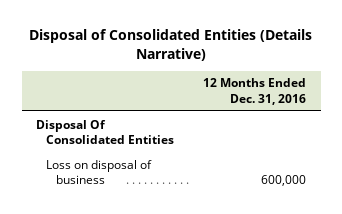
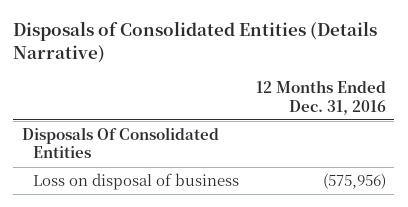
- Disposal of Consolidated Entities (Details Narrative)
+ Disposals of Consolidated Entities (Details Narrative)
- Disposal Of Consolidated Entities
- Loss on disposal of business | 600,000
+ Disposals Of Consolidated Entities
+ Loss on disposal of business | (575,956)

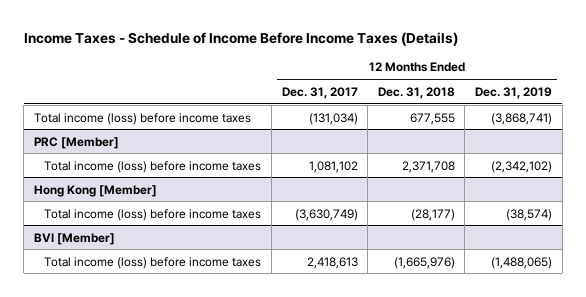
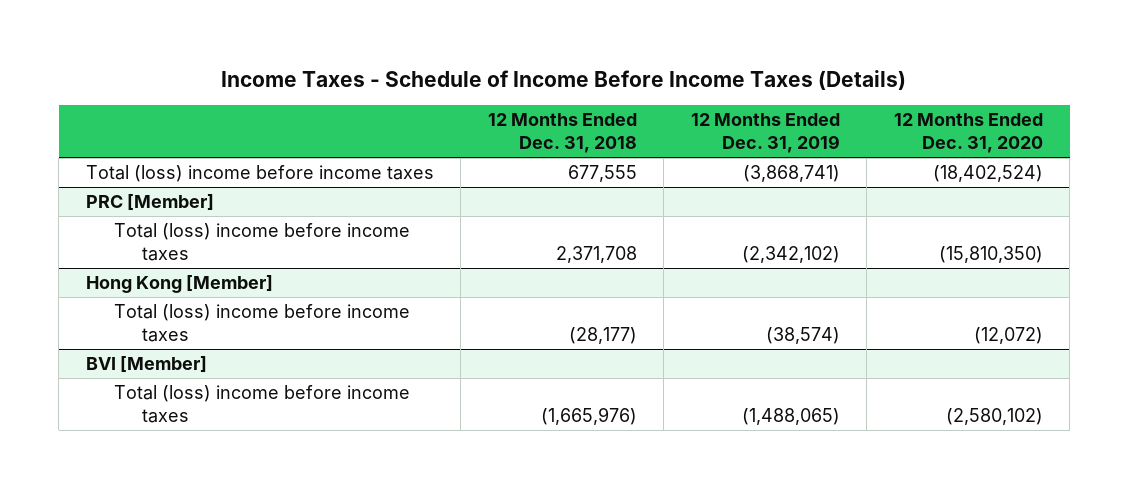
- | 12 Months Ended Dec. 31, 2017 | 12 Months Ended Dec. 31, 2018 | 12 Months Ended Dec. 31, 2019
+ | 12 Months Ended Dec. 31, 2018 | 12 Months Ended Dec. 31, 2019 | 12 Months Ended Dec. 31, 2020
- Total income (loss) before income taxes | (131,034) | 677,555 | (3,868,741)
+ Total (loss) income before income taxes | 677,555 | (3,868,741) | (18,402,524)
@ PRC [Member]
- Total income (loss) before income taxes | 1,081,102 | 2,371,708 | (2,342,102)
+ Total (loss) income before income taxes | 2,371,708 | (2,342,102) | (15,810,350)
@ Hong Kong [Member]
- Total income (loss) before income taxes | (3,630,749) | (28,177) | (38,574)
+ Total (loss) income before income taxes | (28,177) | (38,574) | (12,072)
@ BVI [Member]
- Total income (loss) before income taxes | 2,418,613 | (1,665,976) | (1,488,065)
+ Total (loss) income before income taxes | (1,665,976) | (1,488,065) | (2,580,102)

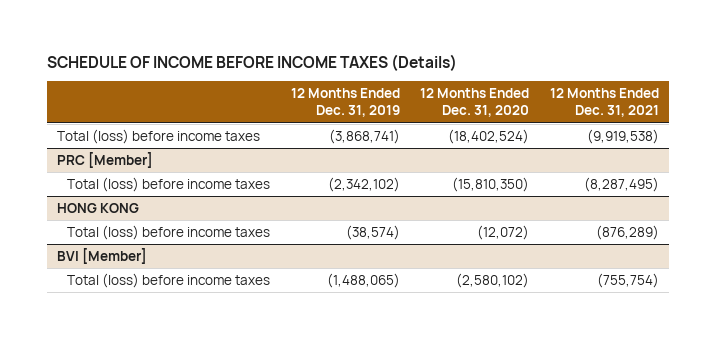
- Income Taxes - Schedule of Income Before Income Taxes (Details)
+ SCHEDULE OF INCOME BEFORE INCOME TAXES (Details)
- | 12 Months Ended Dec. 31, 2018 | 12 Months Ended Dec. 31, 2019 | 12 Months Ended Dec. 31, 2020
+ | 12 Months Ended Dec. 31, 2019 | 12 Months Ended Dec. 31, 2020 | 12 Months Ended Dec. 31, 2021
- Total (loss) income before income taxes | 677,555 | (3,868,741) | (18,402,524)
+ Total (loss) before income taxes | (3,868,741) | (18,402,524) | (9,919,538)
@ PRC [Member]
- Total (loss) income before income taxes | 2,371,708 | (2,342,102) | (15,810,350)
- Hong Kong [Member]
- Total (loss) income before income taxes | (28,177) | (38,574) | (12,072)
@ PRC [Member]
+ Total (loss) before income taxes | (2,342,102) | (15,810,350) | (8,287,495)
+ HONG KONG
+ Total (loss) before income taxes | (38,574) | (12,072) | (876,289)
@ BVI [Member]
- Total (loss) income before income taxes | (1,665,976) | (1,488,065) | (2,580,102)
+ Total (loss) before income taxes | (1,488,065) | (2,580,102) | (755,754)

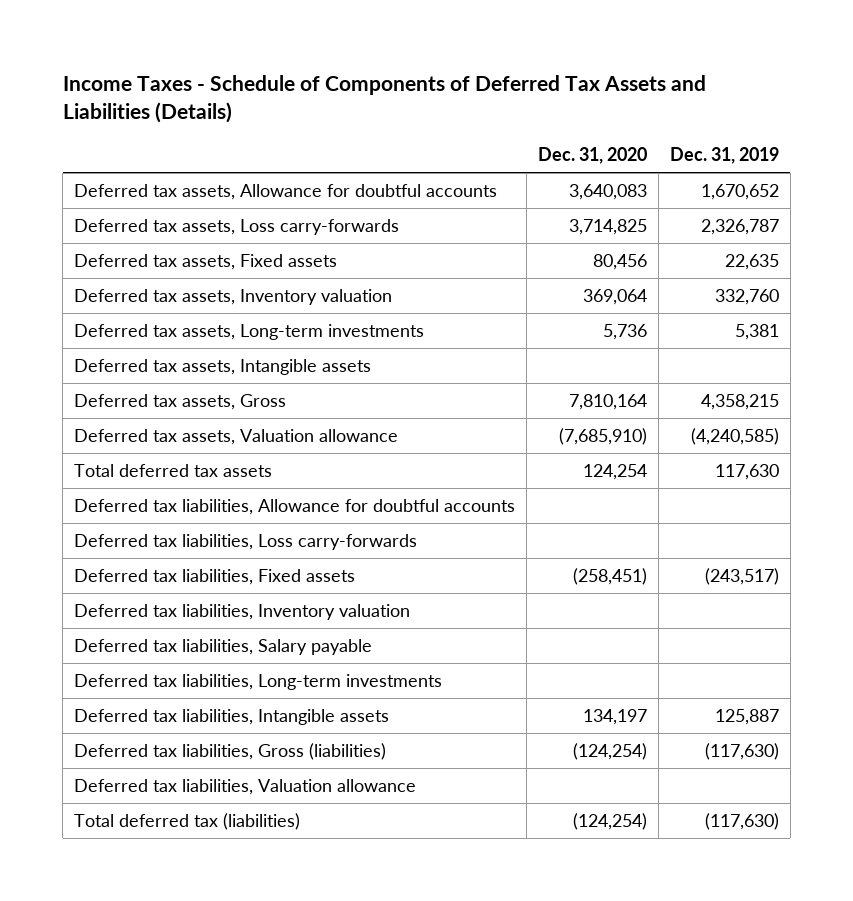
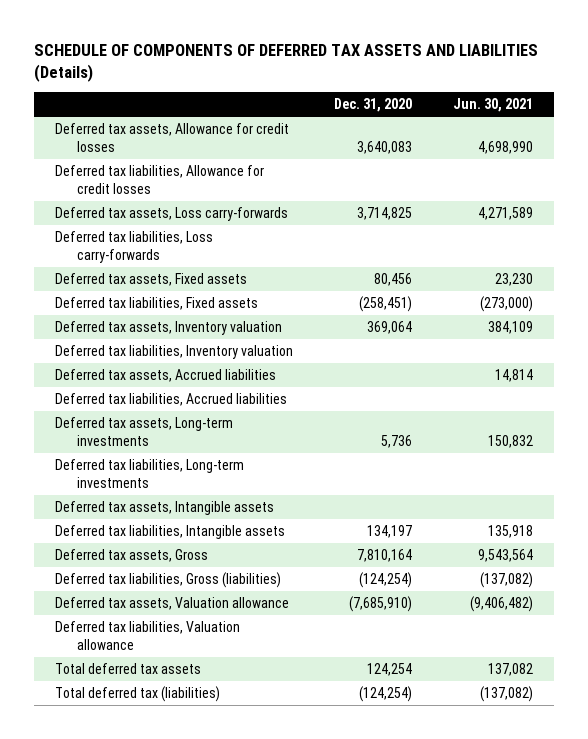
- Income Taxes - Schedule of Components of Deferred Tax Assets and Liabilities (Details)
+ SCHEDULE OF COMPONENTS OF DEFERRED TAX ASSETS AND LIABILITIES (Details)
- | Dec. 31, 2020 | Dec. 31, 2019
+ | Dec. 31, 2020 | Jun. 30, 2021
- Deferred tax assets, Allowance for doubtful accounts | 3,640,083 | 1,670,652
+ Deferred tax assets, Allowance for credit losses | 3,640,083 | 4,698,990
+ Deferred tax liabilities, Allowance for credit losses
- Deferred tax liabilities, Allowance for doubtful accounts
moved down: Deferred tax assets, Fixed assets | 80,456 | 23,230
moved down: Deferred tax assets, Inventory valuation | 369,064 | 384,109
- Deferred tax liabilities, Salary payable
+ Deferred tax assets, Accrued liabilities | | 14,814
+ Deferred tax liabilities, Accrued liabilities
moved down: Deferred tax assets, Long-term investments | 5,736 | 150,832
moved down: Deferred tax assets, Intangible assets
moved down: Deferred tax assets, Gross | 7,810,164 | 9,543,564
moved down: Deferred tax assets, Valuation allowance | (7,685,910) | (9,406,482)
moved down: Total deferred tax assets | 124,254 | 137,082

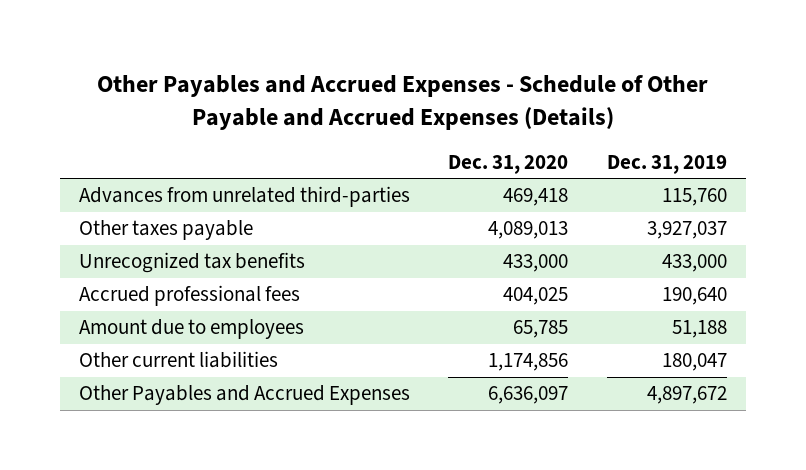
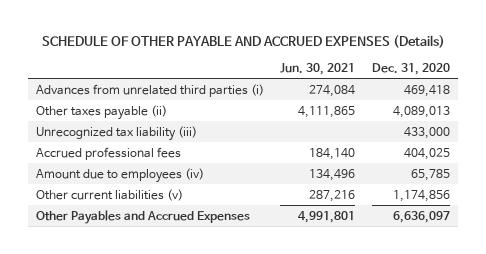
- Other Payables and Accrued Expenses - Schedule of Other Payable and Accrued Expenses (Details)
+ SCHEDULE OF OTHER PAYABLE AND ACCRUED EXPENSES (Details)
- | Dec. 31, 2020 | Dec. 31, 2019
+ | Jun. 30, 2021 | Dec. 31, 2020
- Advances from unrelated third-parties | 469,418 | 115,760
- Other taxes payable | 4,089,013 | 3,927,037
- Unrecognized tax benefits | 433,000 | 433,000
+ Advances from unrelated third parties (i) | 274,084 | 469,418
+ Other taxes payable (ii) | 4,111,865 | 4,089,013
+ Unrecognized tax liability (iii) | | 433,000
- Amount due to employees | 65,785 | 51,188
- Other current liabilities | 1,174,856 | 180,047
+ Amount due to employees (iv) | 134,496 | 65,785
+ Other current liabilities (v) | 287,216 | 1,174,856

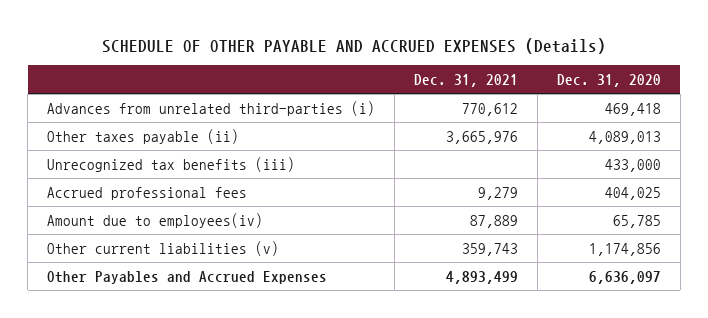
- | Jun. 30, 2021 | Dec. 31, 2020
+ | Dec. 31, 2021 | Dec. 31, 2020
- Advances from unrelated third parties (i) | 274,084 | 469,418
+ Advances from unrelated third-parties (i) | 770,612 | 469,418
- Unrecognized tax liability (iii) | | 433,000
+ Unrecognized tax benefits (iii) | | 433,000
- Amount due to employees (iv) | 134,496 | 65,785
+ Amount due to employees(iv) | 87,889 | 65,785

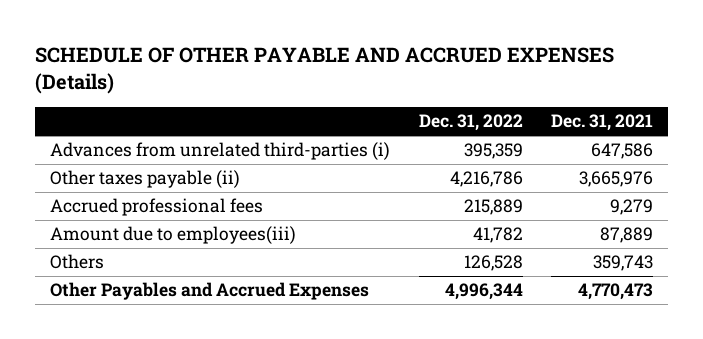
- | Dec. 31, 2021 | Dec. 31, 2020
+ | Dec. 31, 2022 | Dec. 31, 2021
- Advances from unrelated third-parties (i) | 770,612 | 469,418
+ Advances from unrelated third-parties (i) | 395,359 | 647,586
- Unrecognized tax benefits (iii) | | 433,000
- Amount due to employees(iv) | 87,889 | 65,785
- Other current liabilities (v) | 359,743 | 1,174,856
- Other Payables and Accrued Expenses | 4,893,499 | 6,636,097
+ Amount due to employees(iii) | 41,782 | 87,889
+ Others | 126,528 | 359,743
+ Other Payables and Accrued Expenses | 4,996,344 | 4,770,473

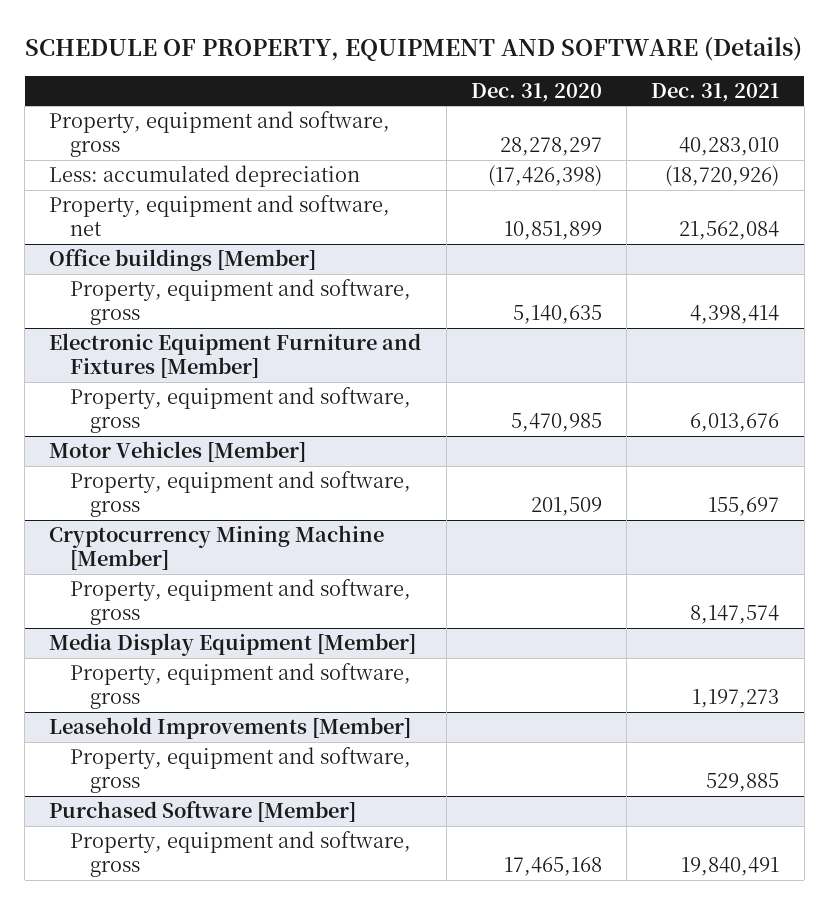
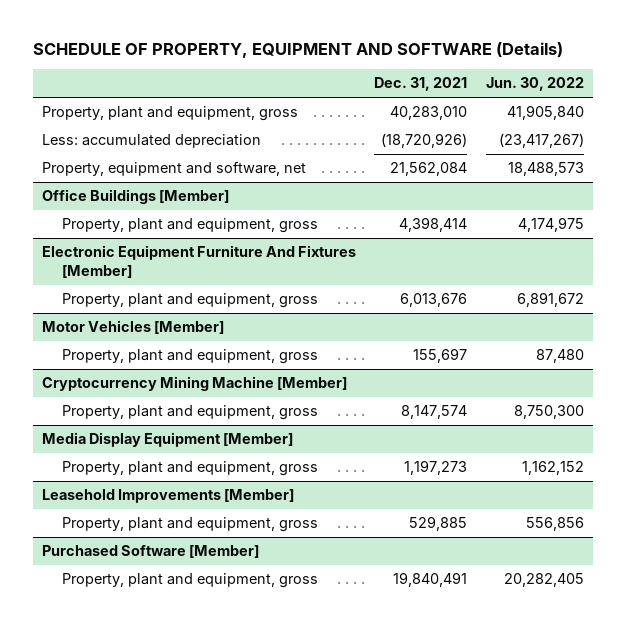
- | Dec. 31, 2020 | Dec. 31, 2021
+ | Dec. 31, 2021 | Jun. 30, 2022
- Property, equipment and software, gross | 28,278,297 | 40,283,010
+ Property, plant and equipment, gross | 40,283,010 | 41,905,840
- Office buildings [Member]
- Property, equipment and software, gross | 5,140,635 | 4,398,414
- Electronic Equipment Furniture and Fixtures [Member]
- Property, equipment and software, gross | 5,470,985 | 6,013,676
+ Office Buildings [Member]
+ Property, plant and equipment, gross | 4,398,414 | 4,174,975
+ Electronic Equipment Furniture And Fixtures [Member]
+ Property, plant and equipment, gross | 6,013,676 | 6,891,672
@ Motor Vehicles [Member]
- Property, equipment and software, gross | 201,509 | 155,697
+ Property, plant and equipment, gross | 155,697 | 87,480
@ Cryptocurrency Mining Machine [Member]
- Property, equipment and software, gross | | 8,147,574
+ Property, plant and equipment, gross | 8,147,574 | 8,750,300
@ Media Display Equipment [Member]
- Property, equipment and software, gross | | 1,197,273
+ Property, plant and equipment, gross | 1,197,273 | 1,162,152
@ Leasehold Improvements [Member]
- Property, equipment and software, gross | | 529,885
+ Property, plant and equipment, gross | 529,885 | 556,856
@ Purchased Software [Member]
- Property, equipment and software, gross | 17,465,168 | 19,840,491
+ Property, plant and equipment, gross | 19,840,491 | 20,282,405

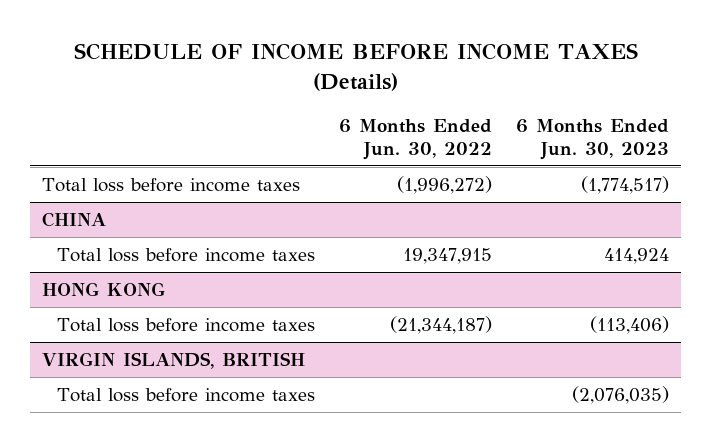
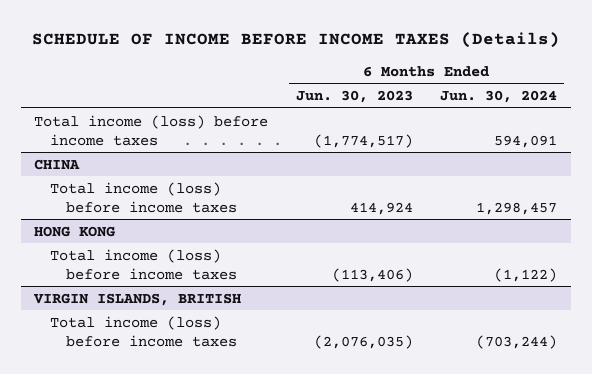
- | 6 Months Ended Jun. 30, 2022 | 6 Months Ended Jun. 30, 2023
+ | 6 Months Ended Jun. 30, 2023 | 6 Months Ended Jun. 30, 2024
- Total loss before income taxes | (1,996,272) | (1,774,517)
+ Total income (loss) before income taxes | (1,774,517) | 594,091
@ CHINA
- Total loss before income taxes | 19,347,915 | 414,924
+ Total income (loss) before income taxes | 414,924 | 1,298,457
@ HONG KONG
- Total loss before income taxes | (21,344,187) | (113,406)
+ Total income (loss) before income taxes | (113,406) | (1,122)
@ VIRGIN ISLANDS, BRITISH
- Total loss before income taxes | | (2,076,035)
+ Total income (loss) before income taxes | (2,076,035) | (703,244)

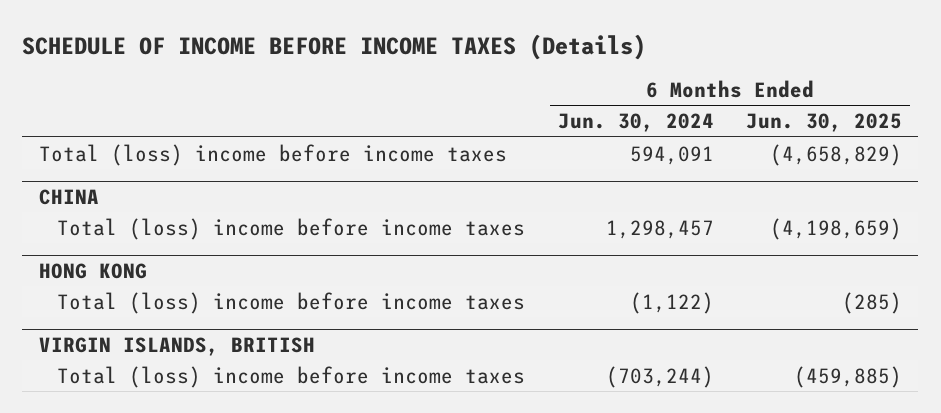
- | 6 Months Ended Jun. 30, 2023 | 6 Months Ended Jun. 30, 2024
+ | 6 Months Ended Jun. 30, 2024 | 6 Months Ended Jun. 30, 2025
- Total income (loss) before income taxes | (1,774,517) | 594,091
+ Total (loss) income before income taxes | 594,091 | (4,658,829)
@ CHINA
- Total income (loss) before income taxes | 414,924 | 1,298,457
+ Total (loss) income before income taxes | 1,298,457 | (4,198,659)
@ HONG KONG
- Total income (loss) before income taxes | (113,406) | (1,122)
+ Total (loss) income before income taxes | (1,122) | (285)
@ VIRGIN ISLANDS, BRITISH
- Total income (loss) before income taxes | (2,076,035) | (703,244)
+ Total (loss) income before income taxes | (703,244) | (459,885)

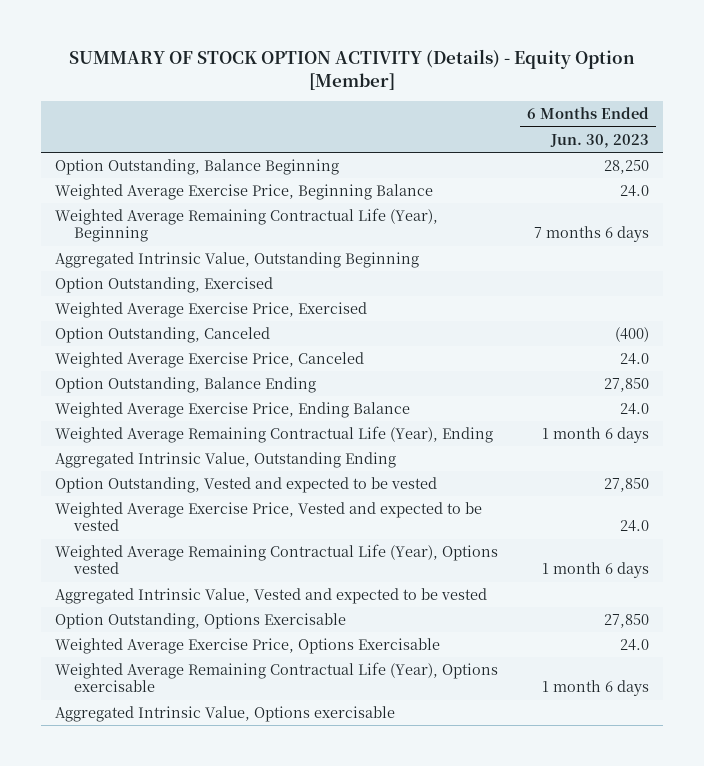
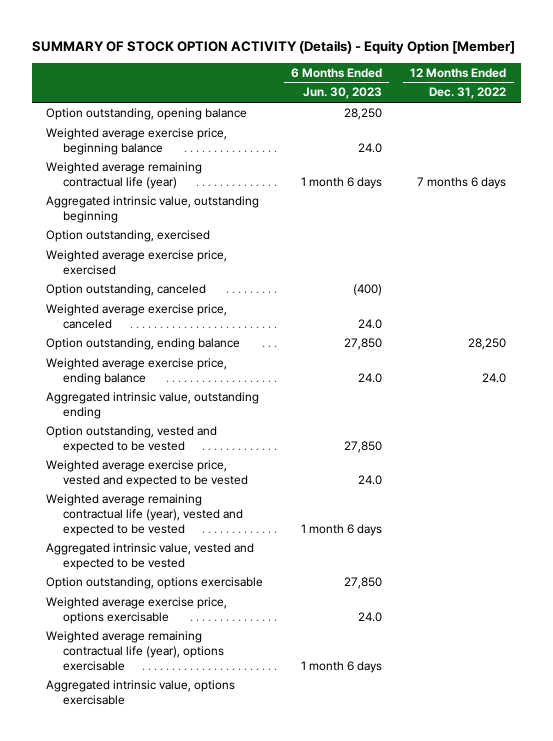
- | 6 Months Ended Jun. 30, 2023
+ | 6 Months Ended Jun. 30, 2023 | 12 Months Ended Dec. 31, 2022
- Option Outstanding, Balance Beginning | 28,250
- Weighted Average Exercise Price, Beginning Balance | 24.0
- Weighted Average Remaining Contractual Life (Year), Beginning | 7 months 6 days
- Aggregated Intrinsic Value, Outstanding Beginning
- Option Outstanding, Exercised
- Weighted Average Exercise Price, Exercised
- Option Outstanding, Canceled | (400)
- Weighted Average Exercise Price, Canceled | 24.0
- Option Outstanding, Balance Ending | 27,850
- Weighted Average Exercise Price, Ending Balance | 24.0
- Weighted Average Remaining Contractual Life (Year), Ending | 1 month 6 days
- Aggregated Intrinsic Value, Outstanding Ending
- Option Outstanding, Vested and expected to be vested | 27,850
- Weighted Average Exercise Price, Vested and expected to be vested | 24.0
- Weighted Average Remaining Contractual Life (Year), Options vested | 1 month 6 days
- Aggregated Intrinsic Value, Vested and expected to be vested
- Option Outstanding, Options Exercisable | 27,850
- Weighted Average Exercise Price, Options Exercisable | 24.0
- Weighted Average Remaining Contractual Life (Year), Options exercisable | 1 month 6 days
- Aggregated Intrinsic Value, Options exercisable
+ Option outstanding, opening balance | 28,250 |
+ Weighted average exercise price, beginning balance | 24.0 |
+ Weighted average remaining contractual life (year) | 1 month 6 days | 7 months 6 days
+ Aggregated intrinsic value, outstanding beginning
+ Option outstanding, exercised
+ Weighted average exercise price, exercised
+ Option outstanding, canceled | (400) |
+ Weighted average exercise price, canceled | 24.0 |
+ Option outstanding, ending balance | 27,850 | 28,250
+ Weighted average exercise price, ending balance | 24.0 | 24.0
+ Aggregated intrinsic value, outstanding ending
+ Option outstanding, vested and expected to be vested | 27,850 |
+ Weighted average exercise price, vested and expected to be vested | 24.0 |
+ Weighted average remaining contractual life (year), vested and expected to be vested | 1 month 6 days |
+ Aggregated intrinsic value, vested and expected to be vested
+ Option outstanding, options exercisable | 27,850 |
+ Weighted average exercise price, options exercisable | 24.0 |
+ Weighted average remaining contractual life (year), options exercisable | 1 month 6 days |
+ Aggregated intrinsic value, options exercisable

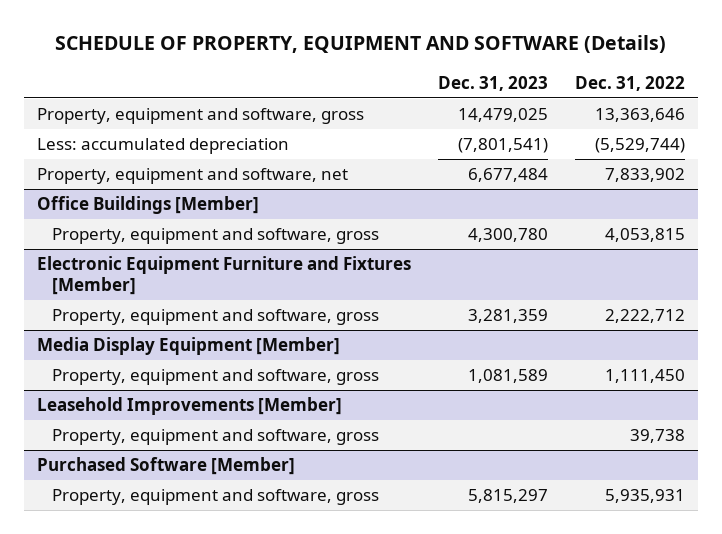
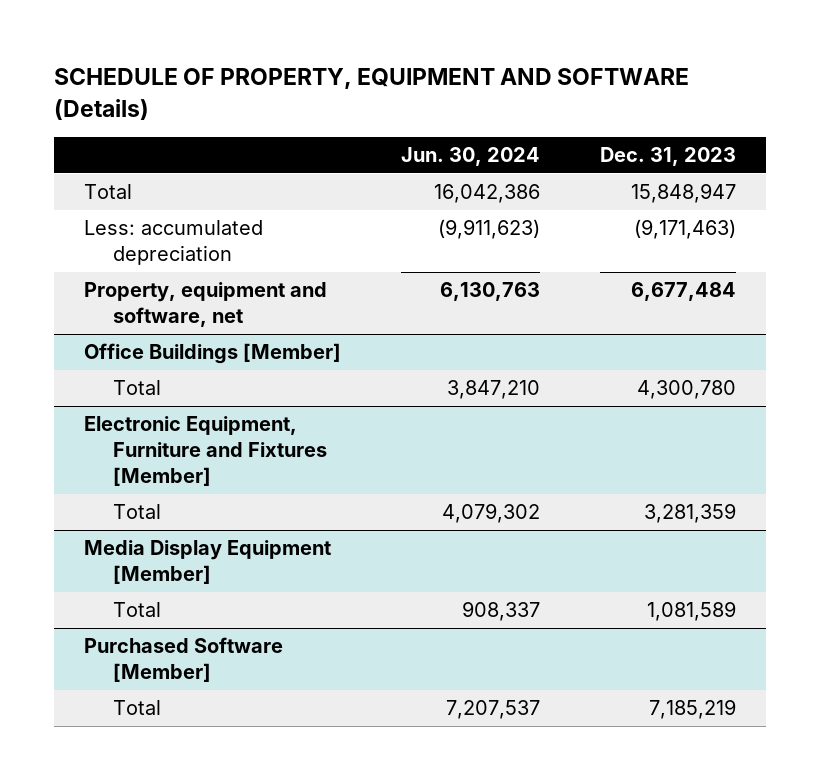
- | Dec. 31, 2023 | Dec. 31, 2022
+ | Jun. 30, 2024 | Dec. 31, 2023
- Property, equipment and software, gross | 14,479,025 | 13,363,646
- Less: accumulated depreciation | (7,801,541) | (5,529,744)
+ Total | 16,042,386 | 15,848,947
+ Less: accumulated depreciation | (9,911,623) | (9,171,463)
@ Office Buildings [Member]
- Property, equipment and software, gross | 4,300,780 | 4,053,815
- Electronic Equipment Furniture and Fixtures [Member]
- Property, equipment and software, gross | 3,281,359 | 2,222,712
@ Office Buildings [Member]
+ Total | 3,847,210 | 4,300,780
+ Electronic Equipment, Furniture and Fixtures [Member]
+ Total | 4,079,302 | 3,281,359
@ Media Display Equipment [Member]
- Property, equipment and software, gross | 1,081,589 | 1,111,450
- Leasehold Improvements [Member]
- Property, equipment and software, gross | | 39,738
@ Media Display Equipment [Member]
+ Total | 908,337 | 1,081,589
@ Purchased Software [Member]
- Property, equipment and software, gross | 5,815,297 | 5,935,931
+ Total | 7,207,537 | 7,185,219

